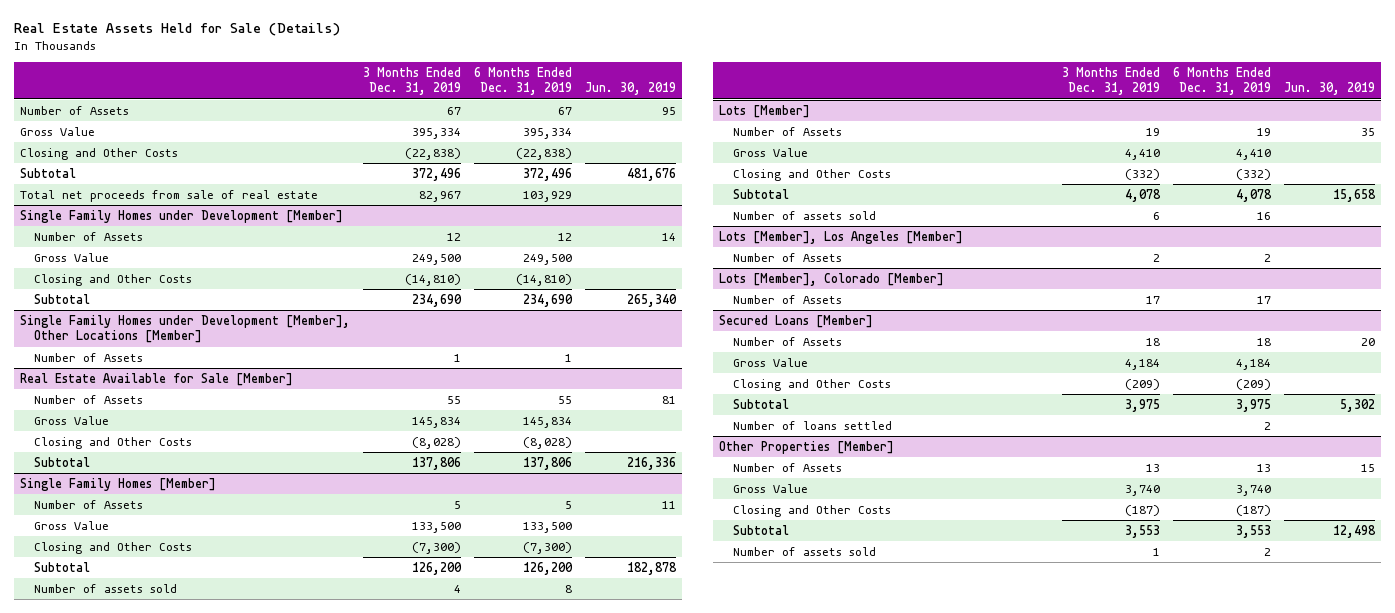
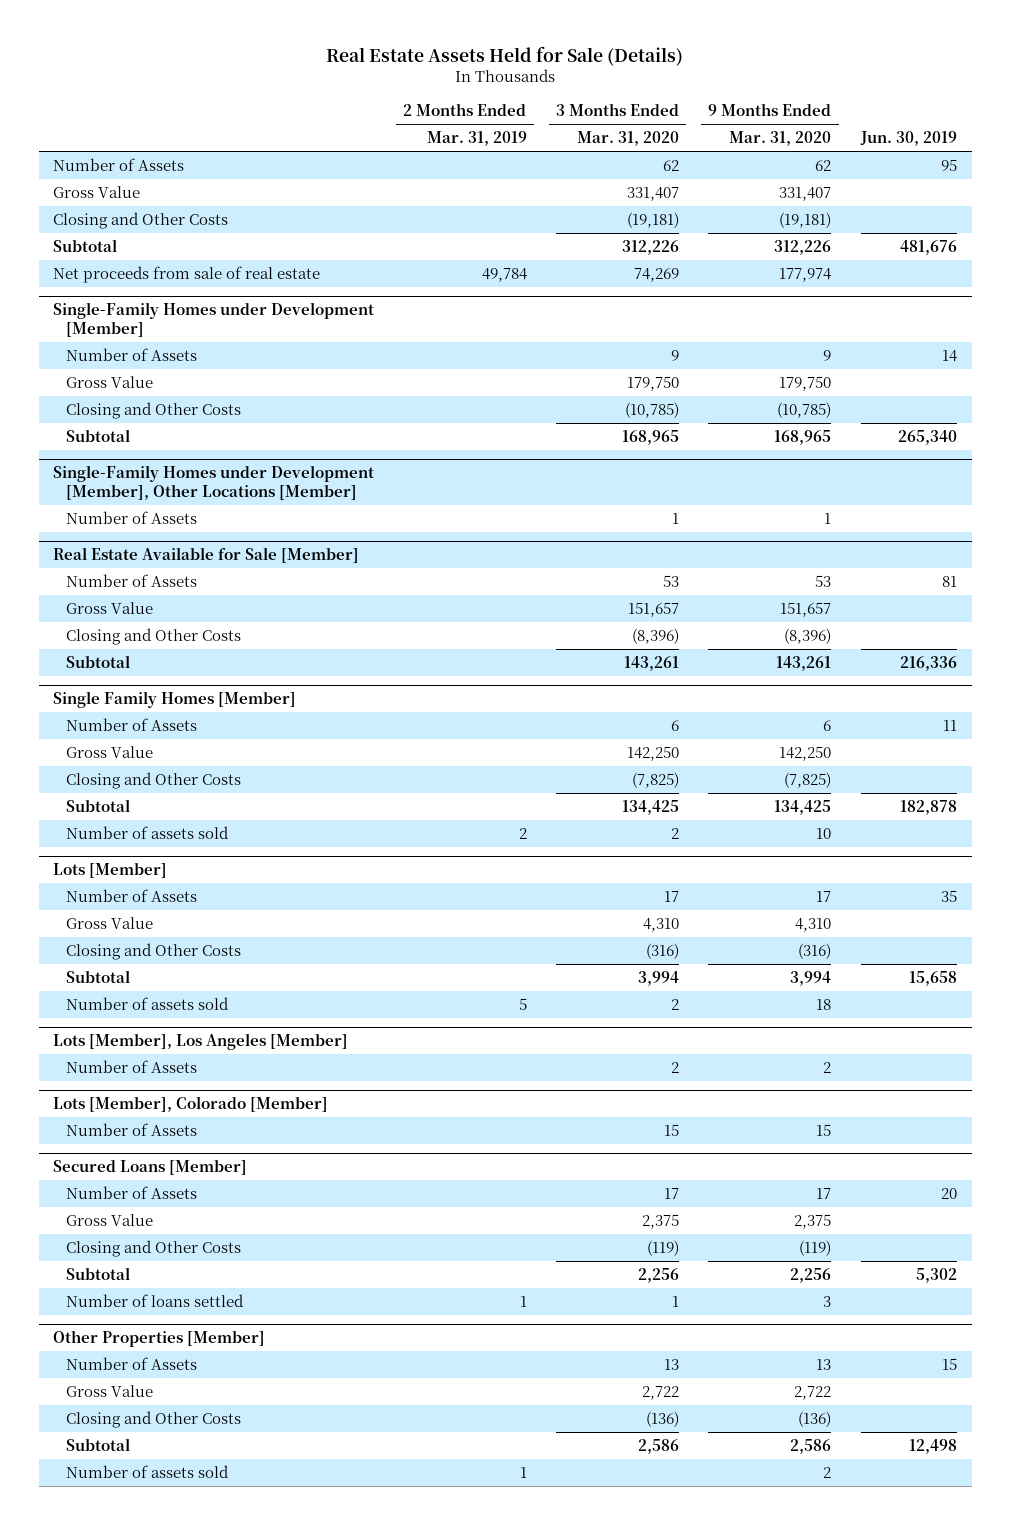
- | 3 Months Ended Dec. 31, 2019 | 6 Months Ended Dec. 31, 2019 | Jun. 30, 2019
+ | 2 Months Ended Mar. 31, 2019 | 3 Months Ended Mar. 31, 2020 | 9 Months Ended Mar. 31, 2020 | Jun. 30, 2019
- Total net proceeds from sale of real estate | 82,967 | 103,929 |
- Single Family Homes under Development [Member]
+ Net proceeds from sale of real estate | 49,784 | 74,269 | 177,974 |
+ Single-Family Homes under Development [Member]
- Single Family Homes under Development [Member], Other Locations [Member]
+ Single-Family Homes under Development [Member], Other Locations [Member]

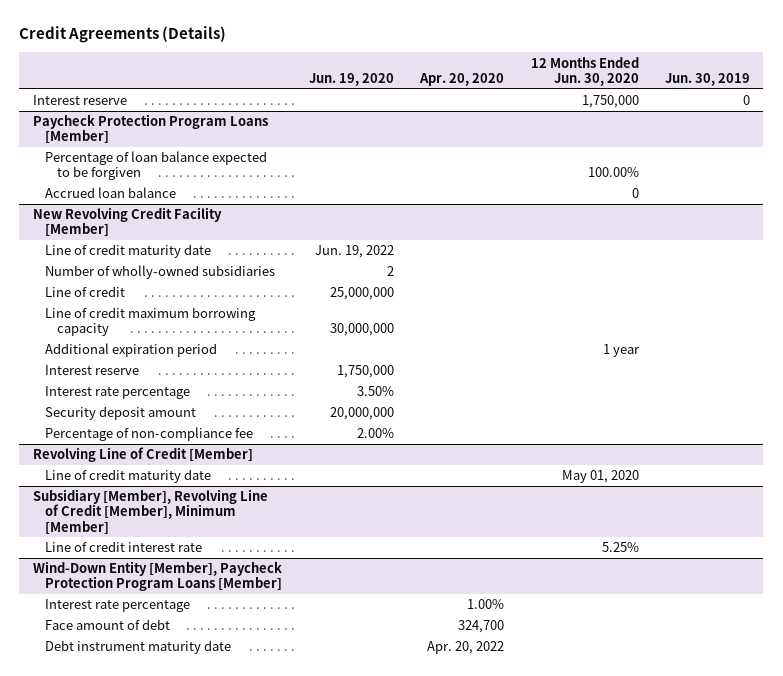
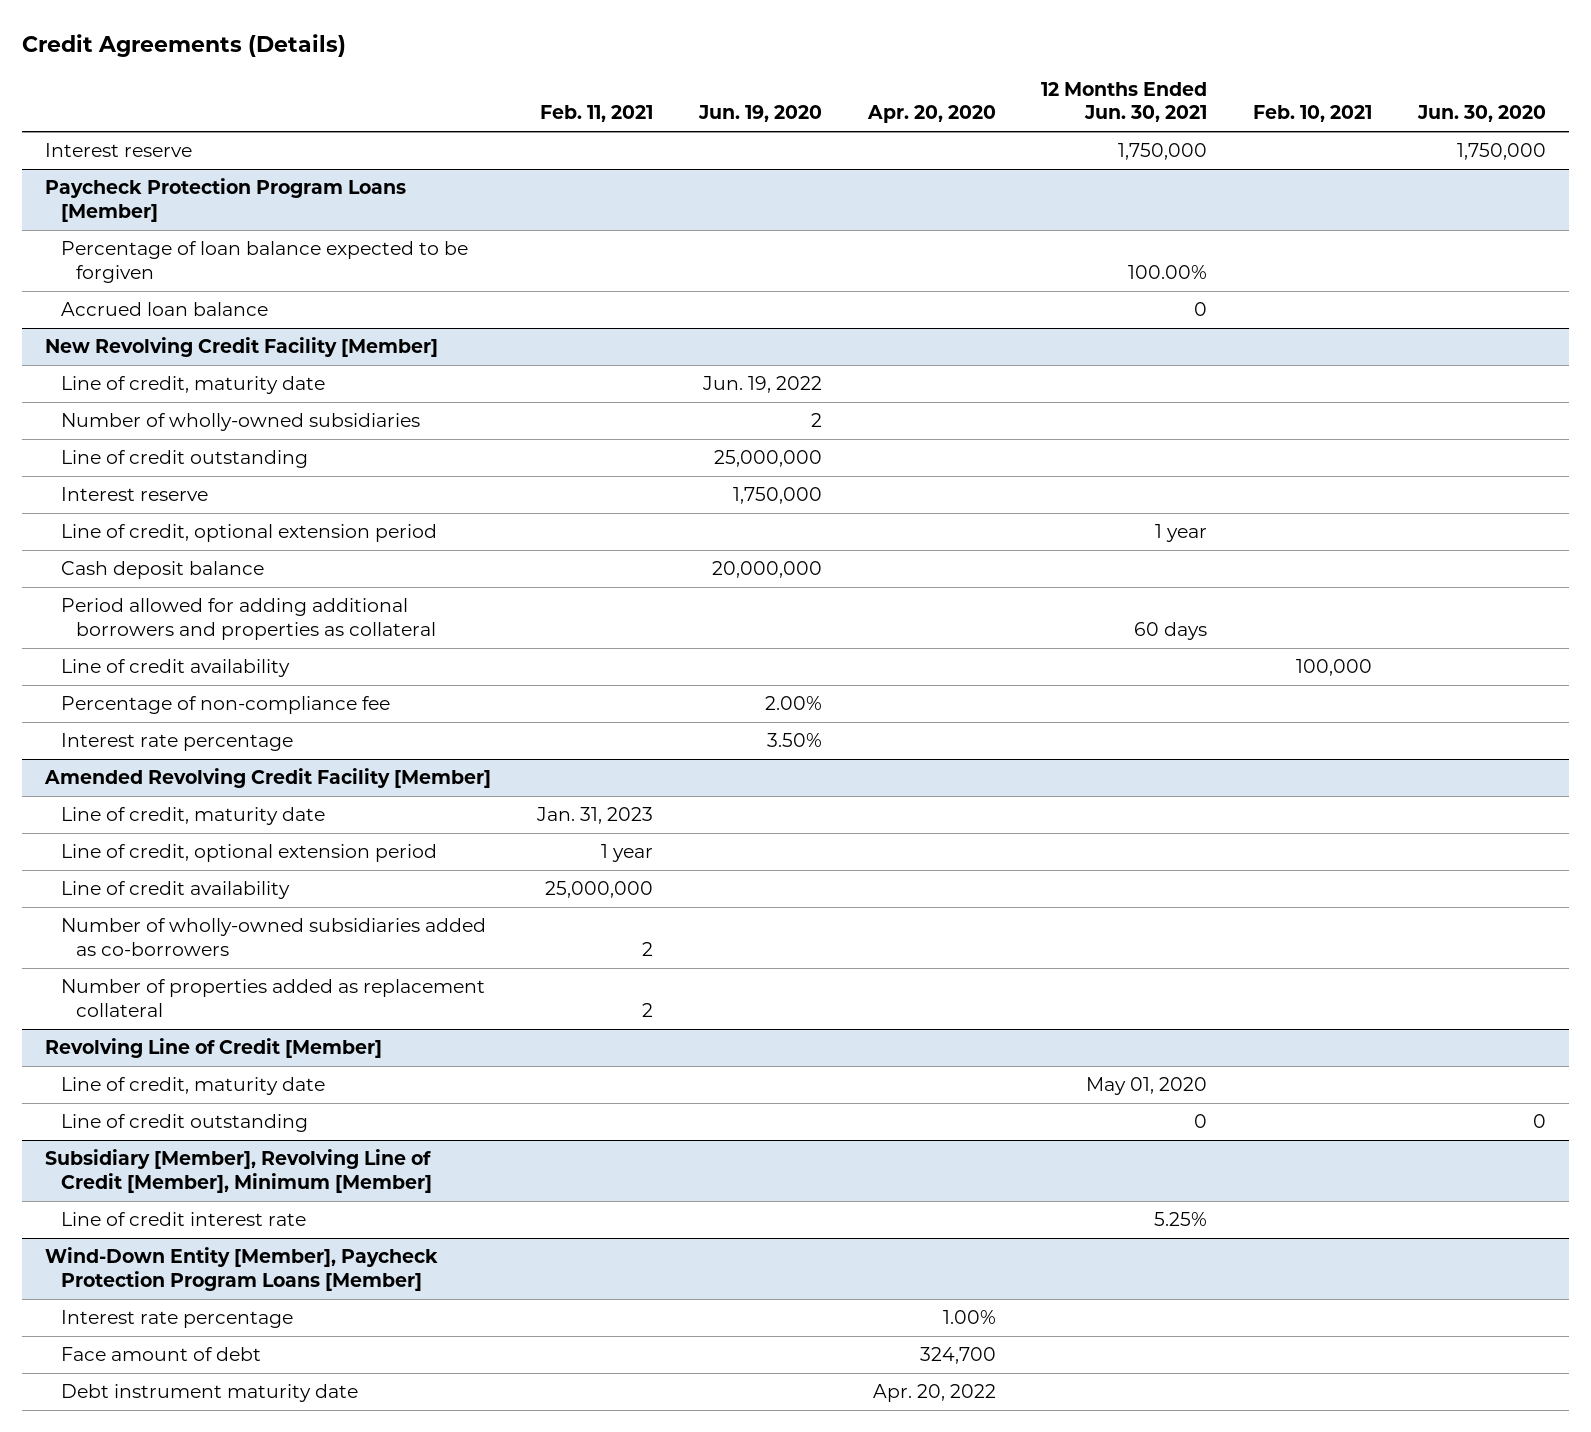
- | Jun. 19, 2020 | Apr. 20, 2020 | 12 Months Ended Jun. 30, 2020 | Jun. 30, 2019
+ | Feb. 11, 2021 | Jun. 19, 2020 | Apr. 20, 2020 | 12 Months Ended Jun. 30, 2021 | Feb. 10, 2021 | Jun. 30, 2020
@ New Revolving Credit Facility [Member]
- Line of credit maturity date | Jun. 19, 2022 | | |
+ Line of credit, maturity date | | Jun. 19, 2022 | | | |
- Line of credit | 25,000,000 | | |
- Line of credit maximum borrowing capacity | 30,000,000 | | |
- Additional expiration period | | | 1 year |
+ Line of credit outstanding | | 25,000,000 | | | |
- Security deposit amount | 20,000,000 | | |
+ Line of credit, optional extension period | | | | 1 year | |
+ Cash deposit balance | | 20,000,000 | | | |
+ Period allowed for adding additional borrowers and properties as collateral | | | | 60 days | |
+ Line of credit availability | | | | | 100,000 |
moved down: Interest rate percentage | | 3.50% | | | |
+ Amended Revolving Credit Facility [Member]
+ Line of credit, maturity date | Jan. 31, 2023 | | | | |
+ Line of credit, optional extension period | 1 year | | | | |
+ Line of credit availability | 25,000,000 | | | | |
+ Number of wholly-owned subsidiaries added as co-borrowers | 2 | | | | |
+ Number of properties added as replacement collateral | 2 | | | | |
@ Revolving Line of Credit [Member]
- Line of credit maturity date | | | May 01, 2020 |
+ Line of credit, maturity date | | | | May 01, 2020 | |
+ Line of credit outstanding | | | | 0 | | 0

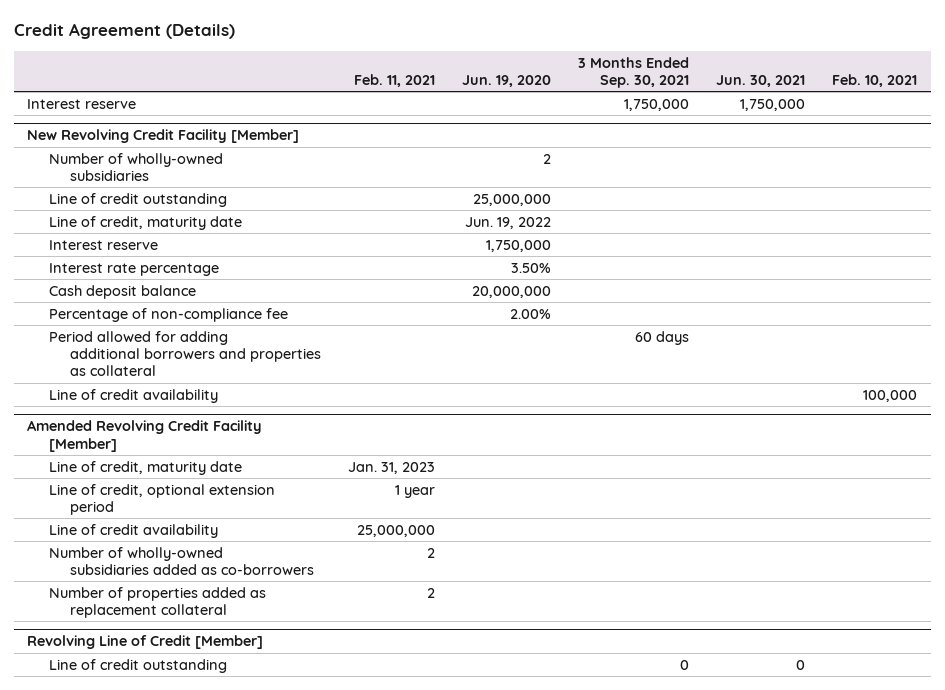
- Credit Agreements (Details)
+ Credit Agreement (Details)
- | Feb. 11, 2021 | Jun. 19, 2020 | Apr. 20, 2020 | 12 Months Ended Jun. 30, 2021 | Feb. 10, 2021 | Jun. 30, 2020
+ | Feb. 11, 2021 | Jun. 19, 2020 | 3 Months Ended Sep. 30, 2021 | Jun. 30, 2021 | Feb. 10, 2021
- Paycheck Protection Program Loans [Member]
- Percentage of loan balance expected to be forgiven | | | | 100.00% | |
- Accrued loan balance | | | | 0 | |
@ New Revolving Credit Facility [Member]
moved down: Line of credit, maturity date | | Jun. 19, 2022 | | |
- Line of credit, optional extension period | | | | 1 year | |
moved up: Interest rate percentage | | 3.50% | | |
moved up: Percentage of non-compliance fee | | 2.00% | | |
@ Revolving Line of Credit [Member]
- Line of credit, maturity date | | | | May 01, 2020 | |
- Subsidiary [Member], Revolving Line of Credit [Member], Minimum [Member]
- Line of credit interest rate | | | | 5.25% | |
- Wind-Down Entity [Member], Paycheck Protection Program Loans [Member]
- Interest rate percentage | | | 1.00% | | |
- Face amount of debt | | | 324,700 | | |
- Debt instrument maturity date | | | Apr. 20, 2022 | | |

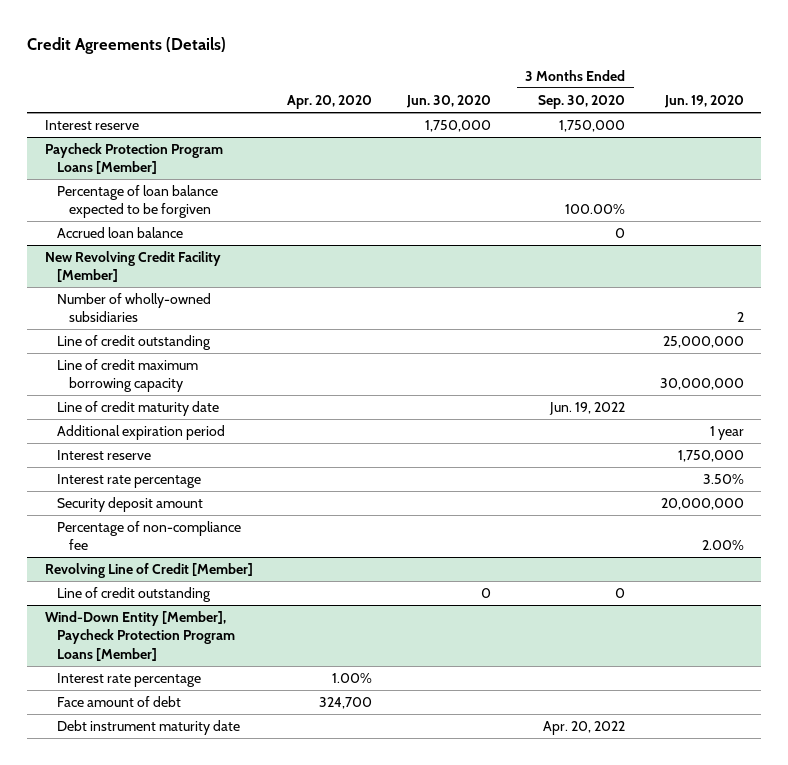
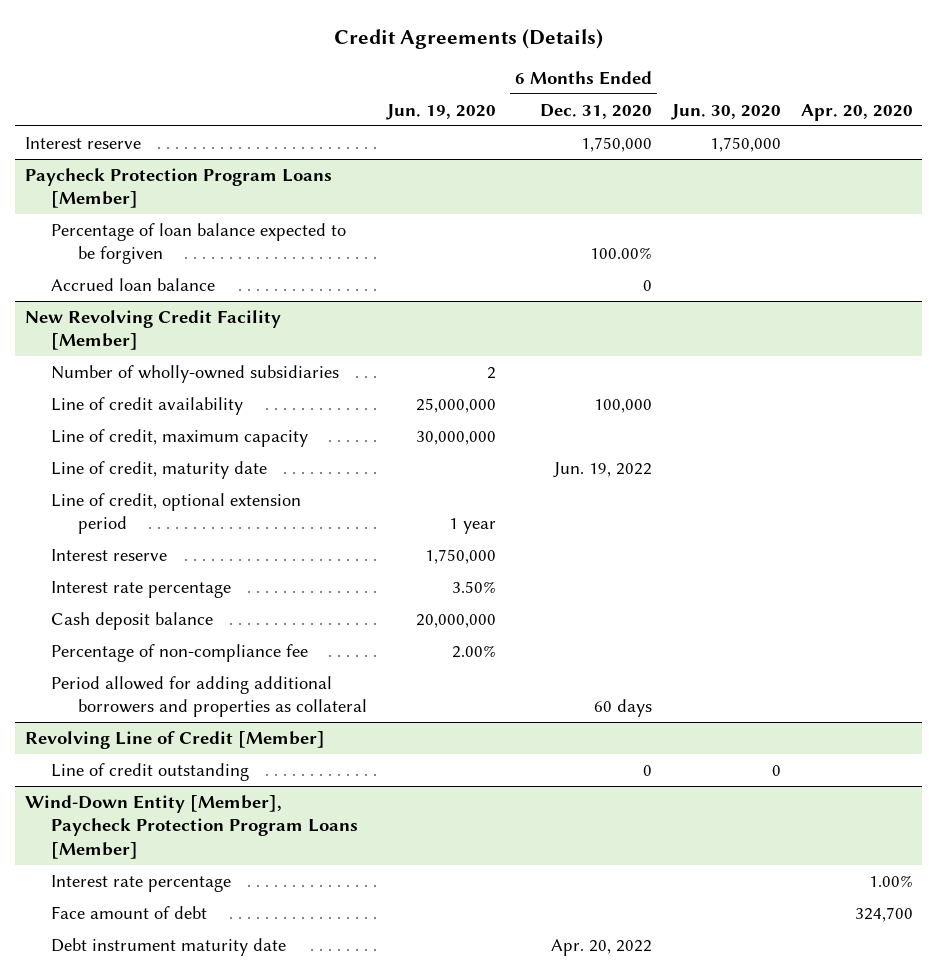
- | Apr. 20, 2020 | Jun. 30, 2020 | 3 Months Ended Sep. 30, 2020 | Jun. 19, 2020
+ | Jun. 19, 2020 | 6 Months Ended Dec. 31, 2020 | Jun. 30, 2020 | Apr. 20, 2020
@ New Revolving Credit Facility [Member]
- Line of credit outstanding | | | | 25,000,000
- Line of credit maximum borrowing capacity | | | | 30,000,000
- Line of credit maturity date | | | Jun. 19, 2022 |
- Additional expiration period | | | | 1 year
+ Line of credit availability | 25,000,000 | 100,000 | |
+ Line of credit, maximum capacity | 30,000,000 | | |
+ Line of credit, maturity date | | Jun. 19, 2022 | |
+ Line of credit, optional extension period | 1 year | | |
- Security deposit amount | | | | 20,000,000
+ Cash deposit balance | 20,000,000 | | |
+ Period allowed for adding additional borrowers and properties as collateral | | 60 days | |

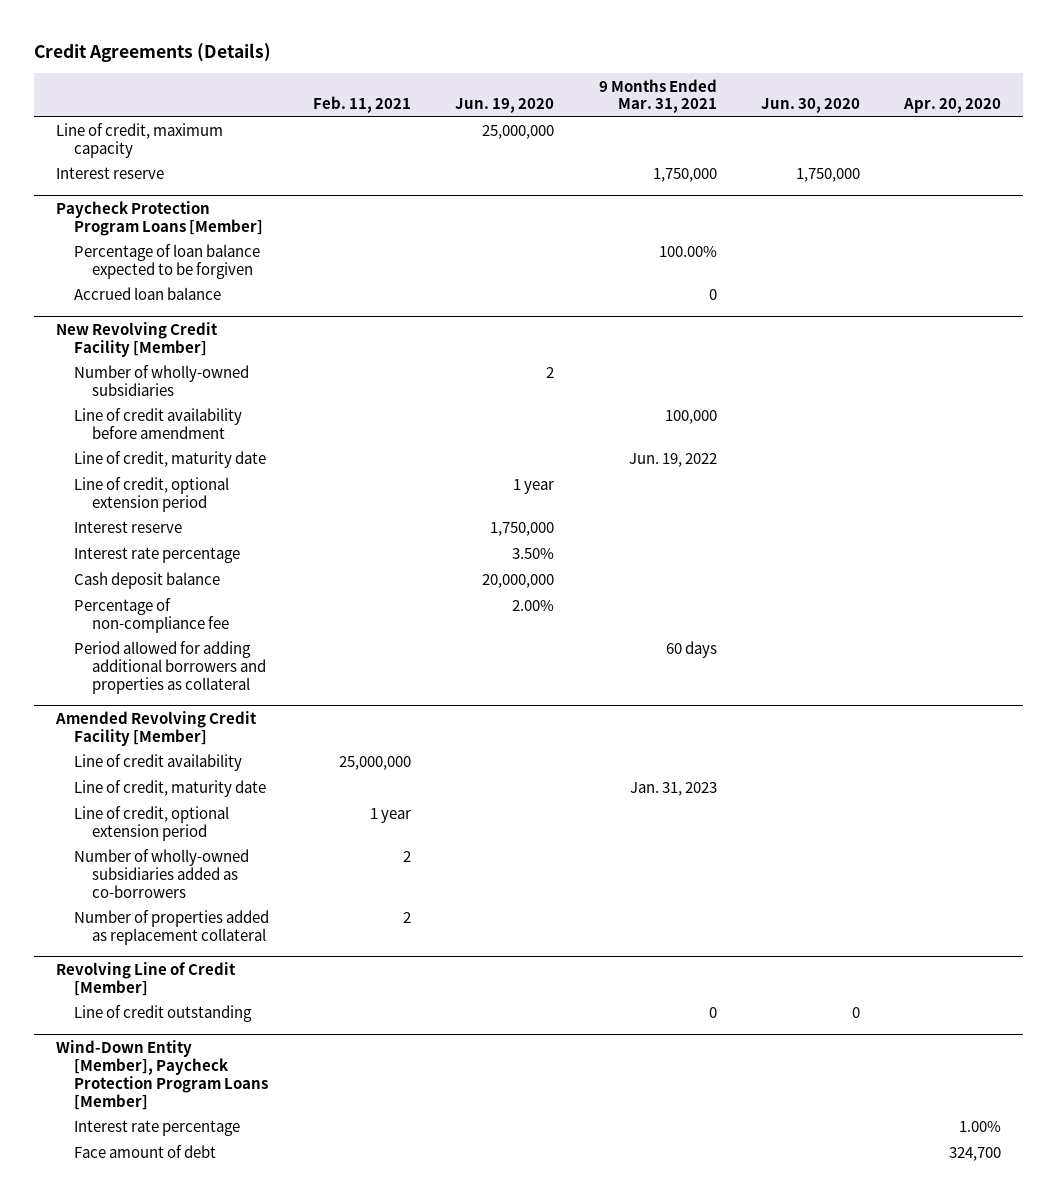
- | Jun. 19, 2020 | 6 Months Ended Dec. 31, 2020 | Jun. 30, 2020 | Apr. 20, 2020
+ | Feb. 11, 2021 | Jun. 19, 2020 | 9 Months Ended Mar. 31, 2021 | Jun. 30, 2020 | Apr. 20, 2020
+ Line of credit, maximum capacity | | 25,000,000 | | |
@ New Revolving Credit Facility [Member]
- Line of credit availability | 25,000,000 | 100,000 | |
- Line of credit, maximum capacity | 30,000,000 | | |
+ Line of credit availability before amendment | | | 100,000 | |
+ Amended Revolving Credit Facility [Member]
+ Line of credit availability | 25,000,000 | | | |
+ Line of credit, maturity date | | | Jan. 31, 2023 | |
+ Line of credit, optional extension period | 1 year | | | |
+ Number of wholly-owned subsidiaries added as co-borrowers | 2 | | | |
+ Number of properties added as replacement collateral | 2 | | | |
@ Wind-Down Entity [Member], Paycheck Protection Program Loans [Member]
- Debt instrument maturity date | | Apr. 20, 2022 | |

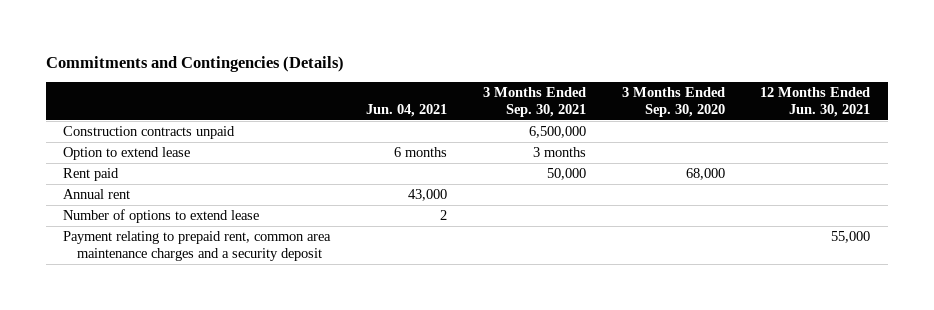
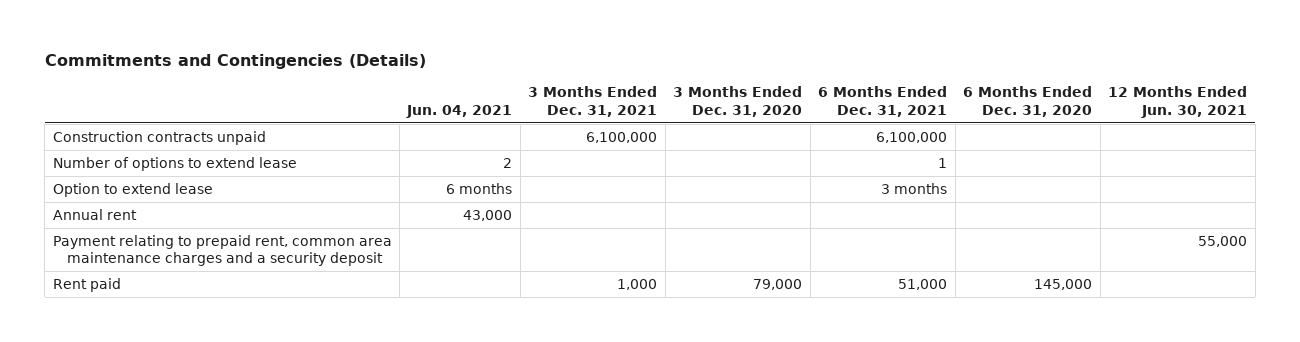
- | Jun. 04, 2021 | 3 Months Ended Sep. 30, 2021 | 3 Months Ended Sep. 30, 2020 | 12 Months Ended Jun. 30, 2021
+ | Jun. 04, 2021 | 3 Months Ended Dec. 31, 2021 | 3 Months Ended Dec. 31, 2020 | 6 Months Ended Dec. 31, 2021 | 6 Months Ended Dec. 31, 2020 | 12 Months Ended Jun. 30, 2021
moved up: Number of options to extend lease | 2 | | | 1 | |
moved down: Rent paid | | 1,000 | 79,000 | 51,000 | 145,000 |

